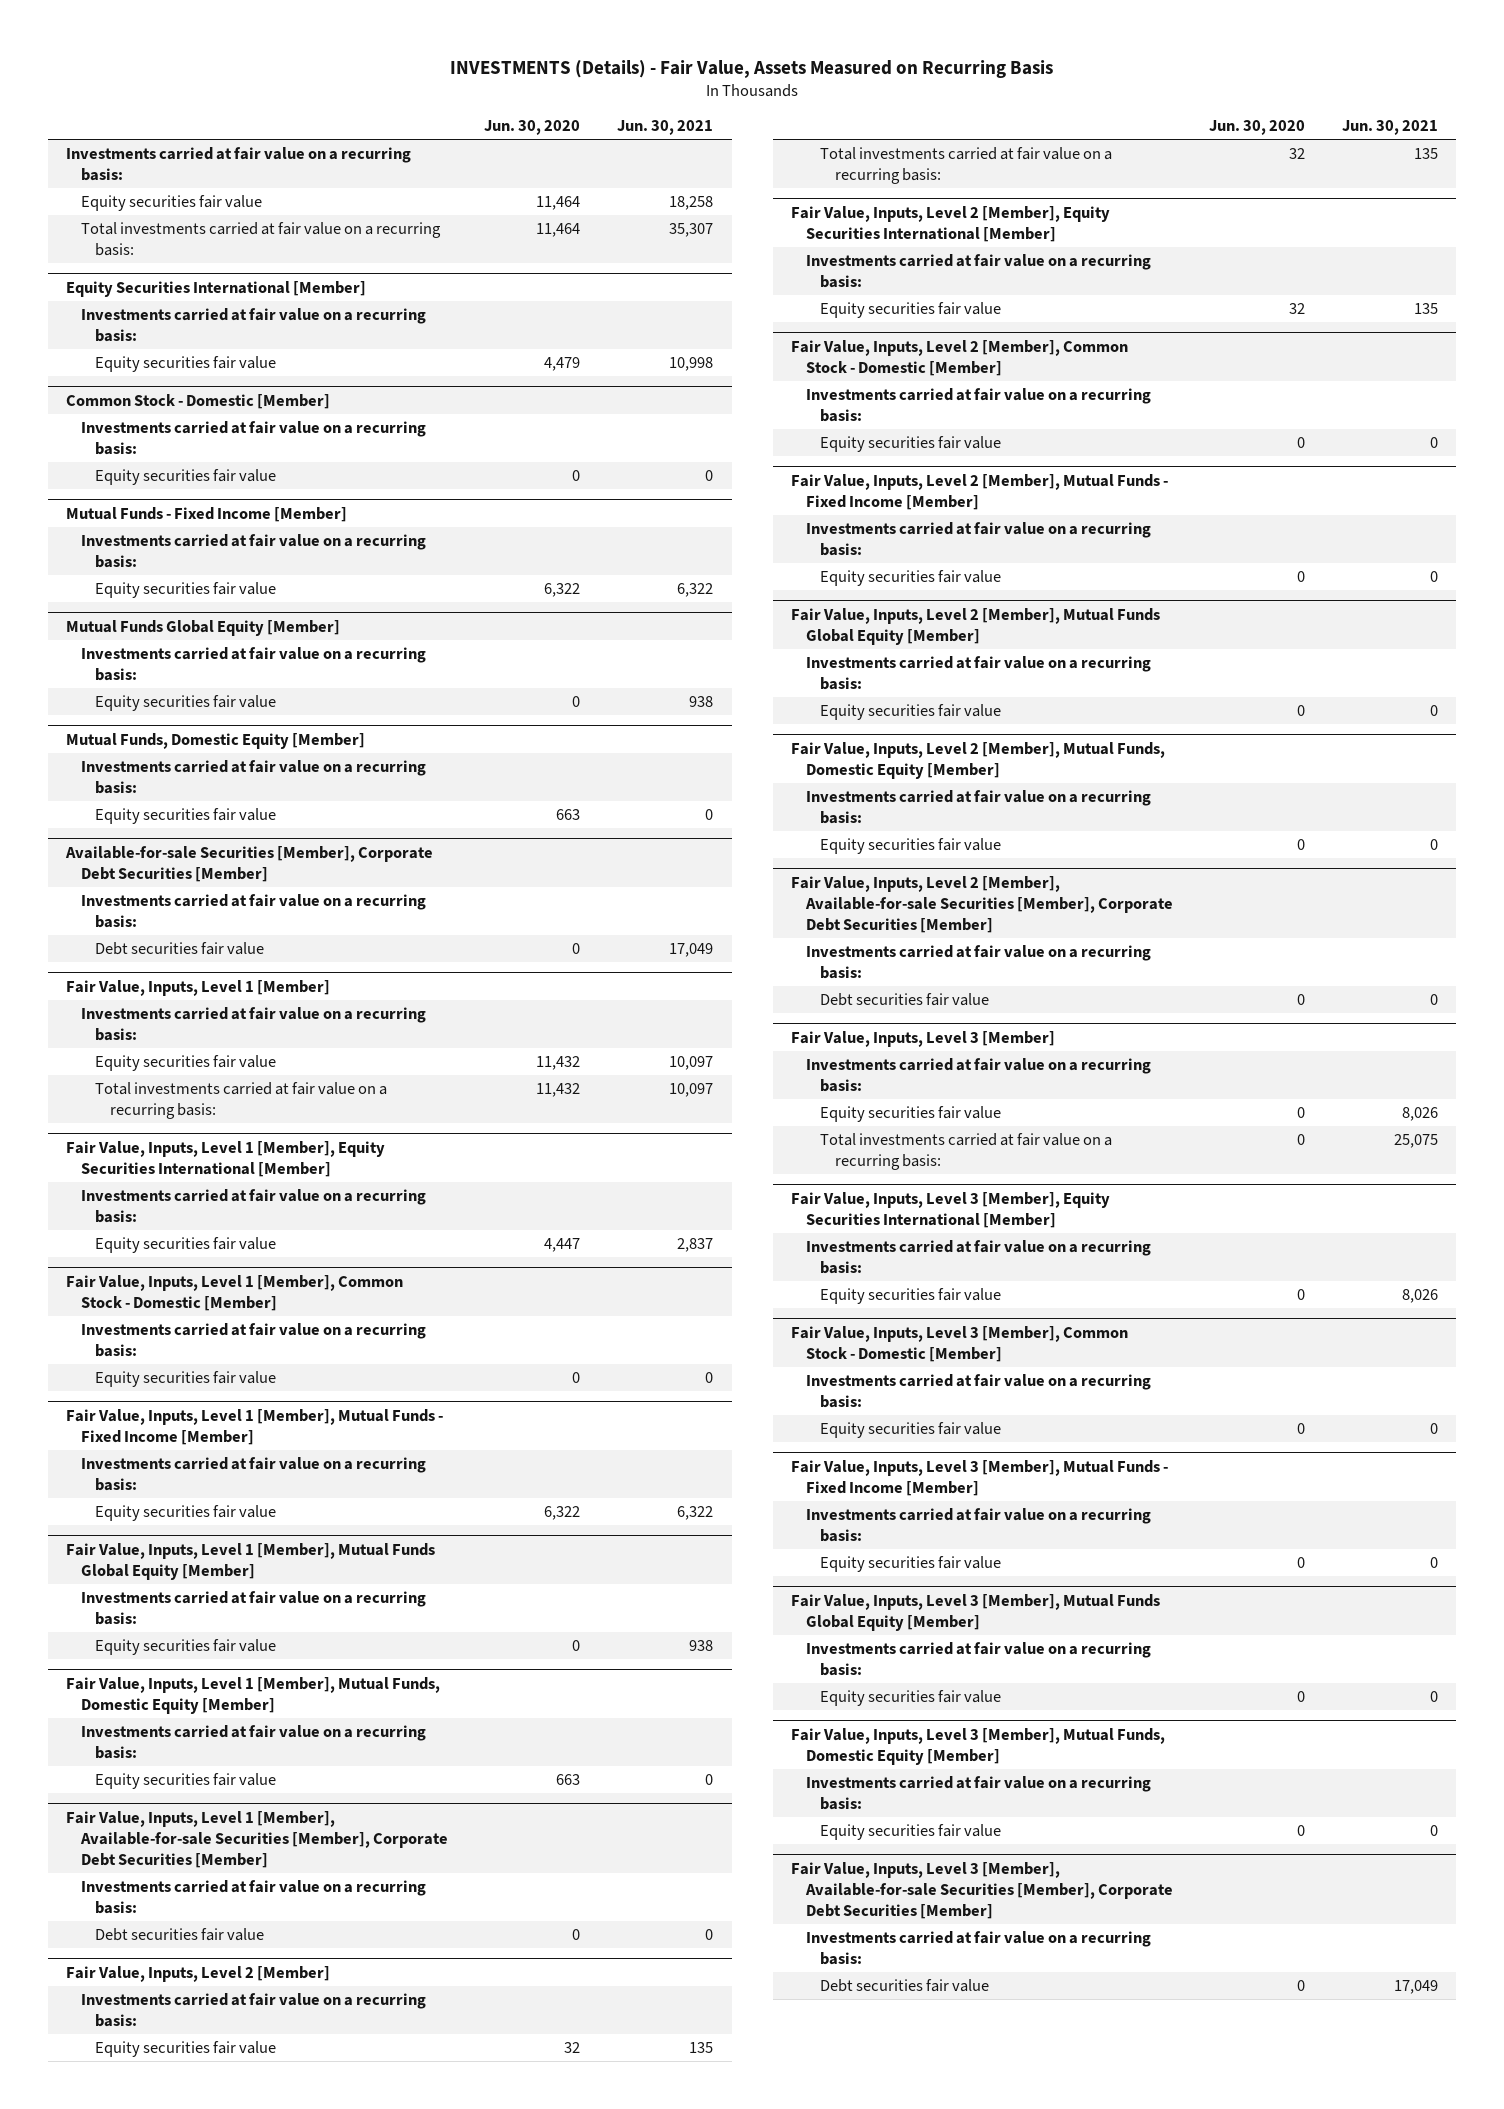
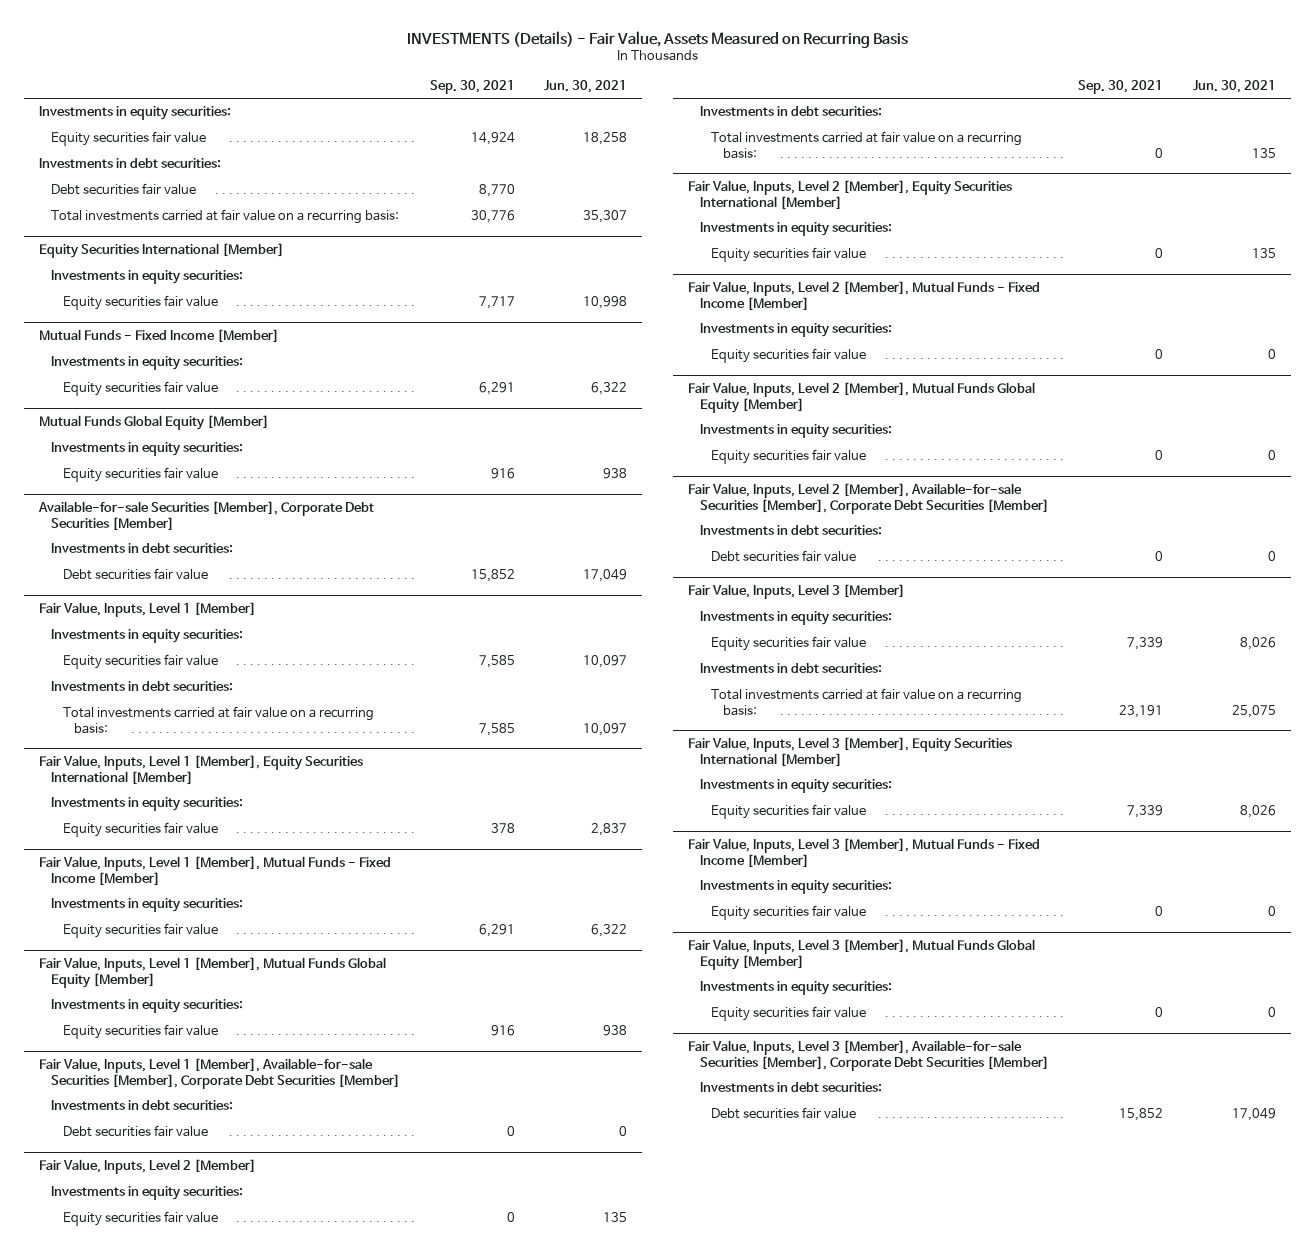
- | Jun. 30, 2020 | Jun. 30, 2021
+ | Sep. 30, 2021 | Jun. 30, 2021
- Investments carried at fair value on a recurring basis:
+ Investments in equity securities:
+ Investments in debt securities:
+ Debt securities fair value | 8,770 |
@ Equity Securities International [Member]
- Investments carried at fair value on a recurring basis:
+ Investments in equity securities:
- Common Stock - Domestic [Member]
- Investments carried at fair value on a recurring basis:
- Equity securities fair value | 0 | 0
@ Mutual Funds - Fixed Income [Member]
- Investments carried at fair value on a recurring basis:
+ Investments in equity securities:
@ Mutual Funds Global Equity [Member]
- Investments carried at fair value on a recurring basis:
+ Investments in equity securities:
- Mutual Funds, Domestic Equity [Member]
- Investments carried at fair value on a recurring basis:
- Equity securities fair value | 663 | 0
@ Available-for-sale Securities [Member], Corporate Debt Securities [Member]
- Investments carried at fair value on a recurring basis:
+ Investments in debt securities:
@ Fair Value, Inputs, Level 1 [Member]
- Investments carried at fair value on a recurring basis:
+ Investments in equity securities:
+ Investments in debt securities:
@ Fair Value, Inputs, Level 1 [Member], Equity Securities International [Member]
- Investments carried at fair value on a recurring basis:
+ Investments in equity securities:
- Fair Value, Inputs, Level 1 [Member], Common Stock - Domestic [Member]
- Investments carried at fair value on a recurring basis:
- Equity securities fair value | 0 | 0
@ Fair Value, Inputs, Level 1 [Member], Mutual Funds - Fixed Income [Member]
- Investments carried at fair value on a recurring basis:
+ Investments in equity securities:
@ Fair Value, Inputs, Level 1 [Member], Mutual Funds Global Equity [Member]
- Investments carried at fair value on a recurring basis:
+ Investments in equity securities:
- Fair Value, Inputs, Level 1 [Member], Mutual Funds, Domestic Equity [Member]
- Investments carried at fair value on a recurring basis:
- Equity securities fair value | 663 | 0
@ Fair Value, Inputs, Level 1 [Member], Available-for-sale Securities [Member], Corporate Debt Securities [Member]
- Investments carried at fair value on a recurring basis:
+ Investments in debt securities:
@ Fair Value, Inputs, Level 2 [Member]
- Investments carried at fair value on a recurring basis:
+ Investments in equity securities:
+ Investments in debt securities:
@ Fair Value, Inputs, Level 2 [Member], Equity Securities International [Member]
- Investments carried at fair value on a recurring basis:
+ Investments in equity securities:
- Fair Value, Inputs, Level 2 [Member], Common Stock - Domestic [Member]
- Investments carried at fair value on a recurring basis:
- Equity securities fair value | 0 | 0
@ Fair Value, Inputs, Level 2 [Member], Mutual Funds - Fixed Income [Member]
- Investments carried at fair value on a recurring basis:
+ Investments in equity securities:
@ Fair Value, Inputs, Level 2 [Member], Mutual Funds Global Equity [Member]
- Investments carried at fair value on a recurring basis:
- Equity securities fair value | 0 | 0
- Fair Value, Inputs, Level 2 [Member], Mutual Funds, Domestic Equity [Member]
- Investments carried at fair value on a recurring basis:
@ Fair Value, Inputs, Level 2 [Member], Mutual Funds Global Equity [Member]
+ Investments in equity securities:
@ Fair Value, Inputs, Level 2 [Member], Available-for-sale Securities [Member], Corporate Debt Securities [Member]
- Investments carried at fair value on a recurring basis:
+ Investments in debt securities:
@ Fair Value, Inputs, Level 3 [Member]
- Investments carried at fair value on a recurring basis:
+ Investments in equity securities:
+ Investments in debt securities:
@ Fair Value, Inputs, Level 3 [Member], Equity Securities International [Member]
- Investments carried at fair value on a recurring basis:
+ Investments in equity securities:
- Fair Value, Inputs, Level 3 [Member], Common Stock - Domestic [Member]
- Investments carried at fair value on a recurring basis:
- Equity securities fair value | 0 | 0
@ Fair Value, Inputs, Level 3 [Member], Mutual Funds - Fixed Income [Member]
- Investments carried at fair value on a recurring basis:
+ Investments in equity securities:
@ Fair Value, Inputs, Level 3 [Member], Mutual Funds Global Equity [Member]
- Investments carried at fair value on a recurring basis:
- Equity securities fair value | 0 | 0
- Fair Value, Inputs, Level 3 [Member], Mutual Funds, Domestic Equity [Member]
- Investments carried at fair value on a recurring basis:
@ Fair Value, Inputs, Level 3 [Member], Mutual Funds Global Equity [Member]
+ Investments in equity securities:
@ Fair Value, Inputs, Level 3 [Member], Available-for-sale Securities [Member], Corporate Debt Securities [Member]
- Investments carried at fair value on a recurring basis:
+ Investments in debt securities:

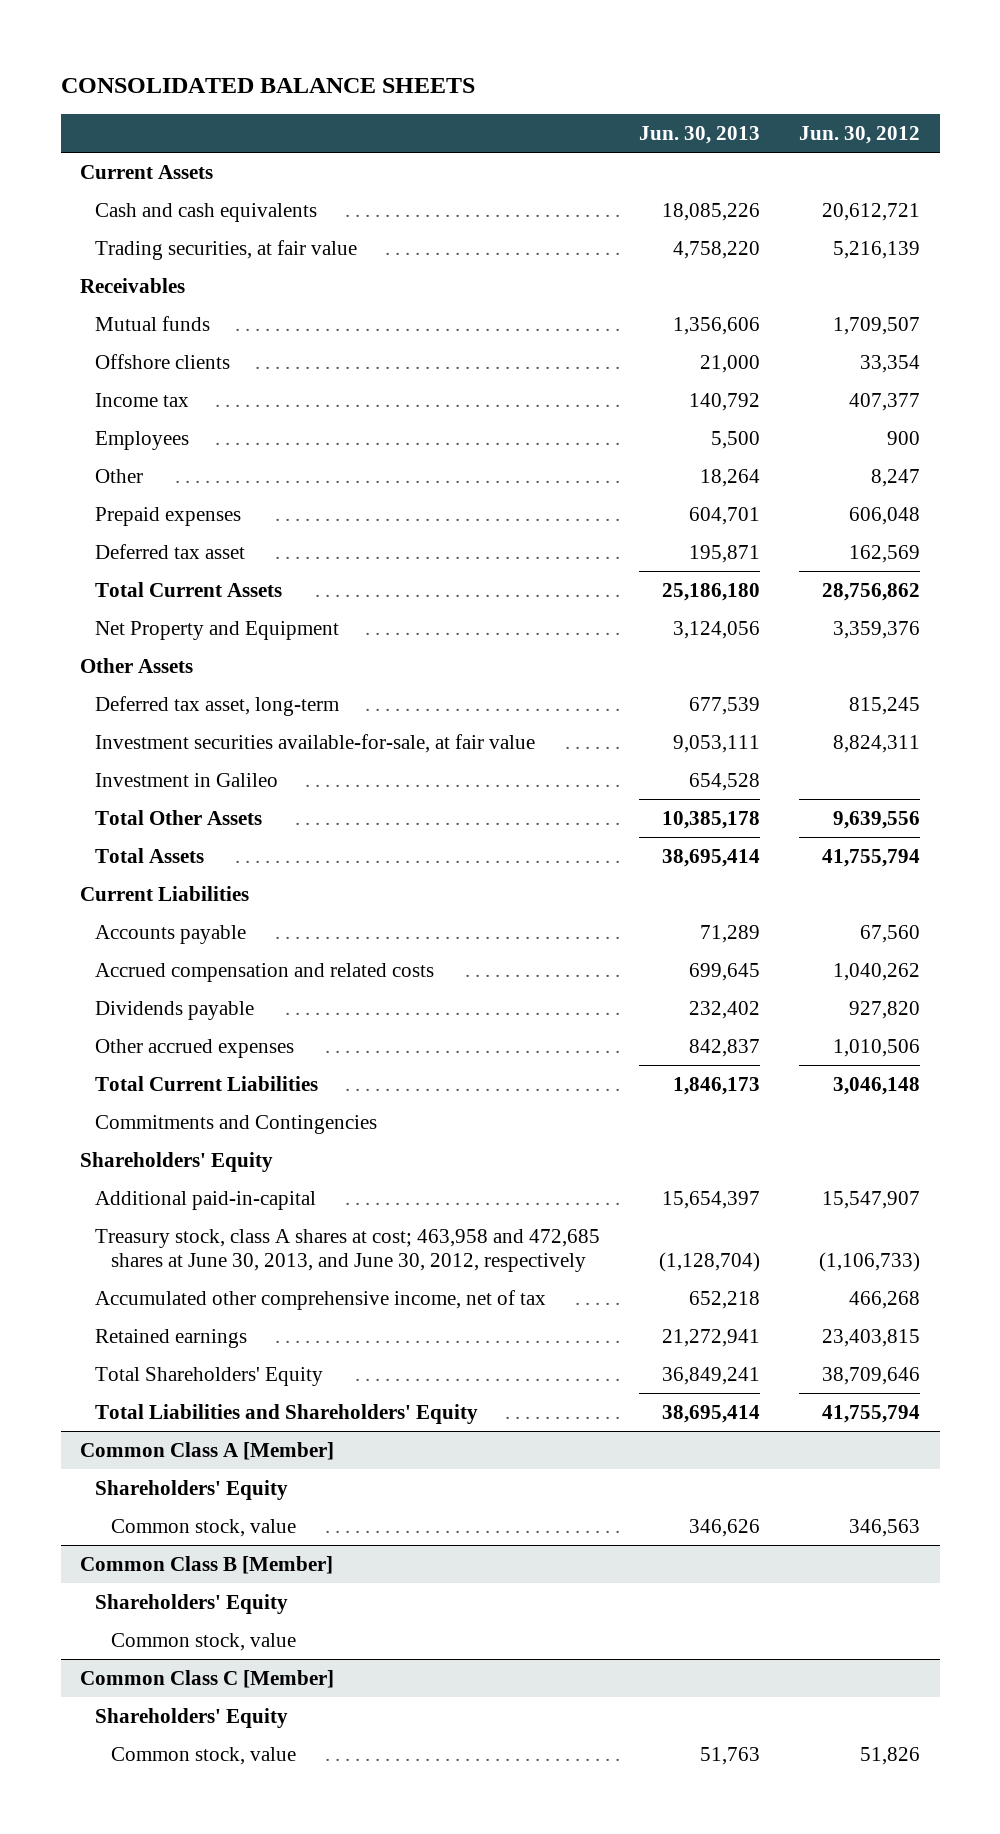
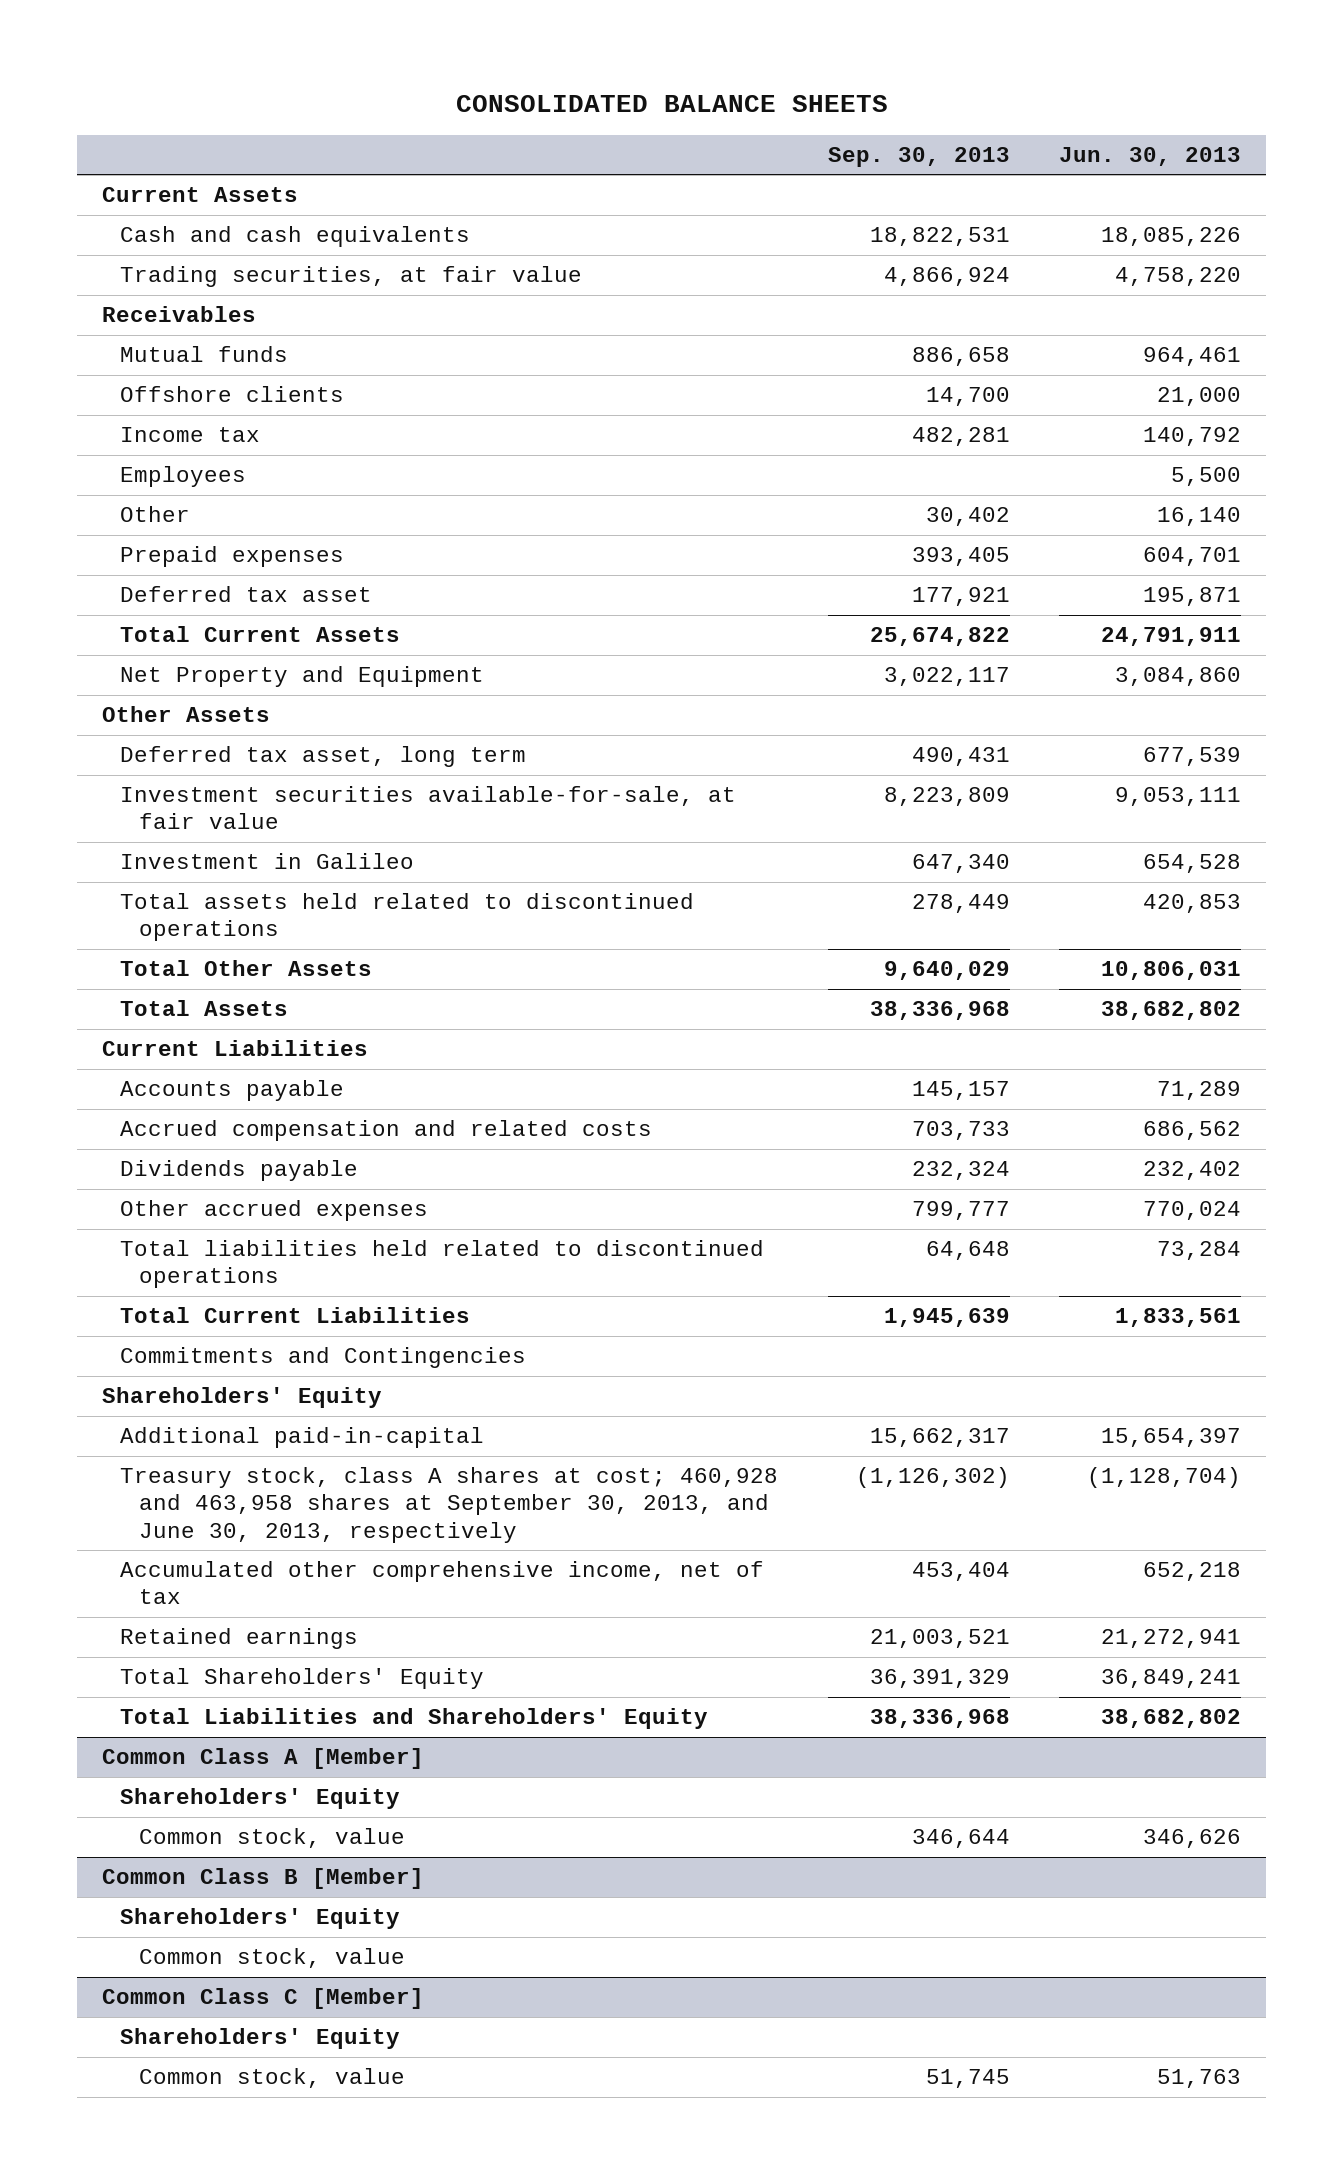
- | Jun. 30, 2013 | Jun. 30, 2012
+ | Sep. 30, 2013 | Jun. 30, 2013
- Mutual funds | 1,356,606 | 1,709,507
+ Mutual funds | 886,658 | 964,461
- Other | 18,264 | 8,247
+ Other | 30,402 | 16,140
- Total Current Assets | 25,186,180 | 28,756,862
- Net Property and Equipment | 3,124,056 | 3,359,376
+ Total Current Assets | 25,674,822 | 24,791,911
+ Net Property and Equipment | 3,022,117 | 3,084,860
- Deferred tax asset, long-term | 677,539 | 815,245
+ Deferred tax asset, long term | 490,431 | 677,539
- Total Other Assets | 10,385,178 | 9,639,556
- Total Assets | 38,695,414 | 41,755,794
+ Total assets held related to discontinued operations | 278,449 | 420,853
+ Total Other Assets | 9,640,029 | 10,806,031
+ Total Assets | 38,336,968 | 38,682,802
- Accrued compensation and related costs | 699,645 | 1,040,262
+ Accrued compensation and related costs | 703,733 | 686,562
- Other accrued expenses | 842,837 | 1,010,506
- Total Current Liabilities | 1,846,173 | 3,046,148
+ Other accrued expenses | 799,777 | 770,024
+ Total liabilities held related to discontinued operations | 64,648 | 73,284
+ Total Current Liabilities | 1,945,639 | 1,833,561
- Treasury stock, class A shares at cost; 463,958 and 472,685 shares at June 30, 2013, and June 30, 2012, respectively | (1,128,704) | (1,106,733)
+ Treasury stock, class A shares at cost; 460,928 and 463,958 shares at September 30, 2013, and June 30, 2013, respectively | (1,126,302) | (1,128,704)
- Total Liabilities and Shareholders' Equity | 38,695,414 | 41,755,794
+ Total Liabilities and Shareholders' Equity | 38,336,968 | 38,682,802

